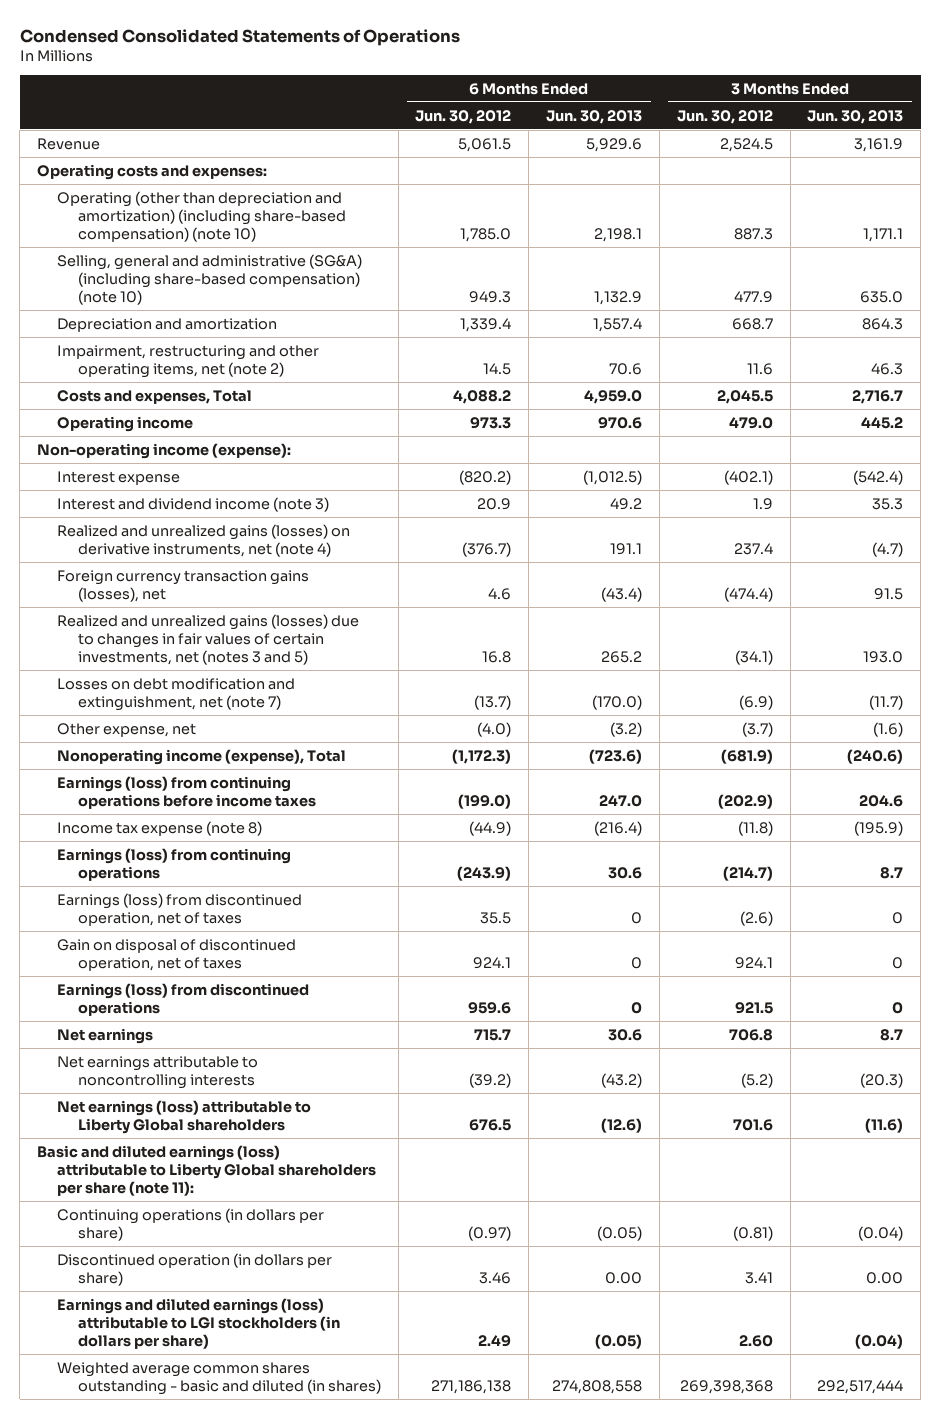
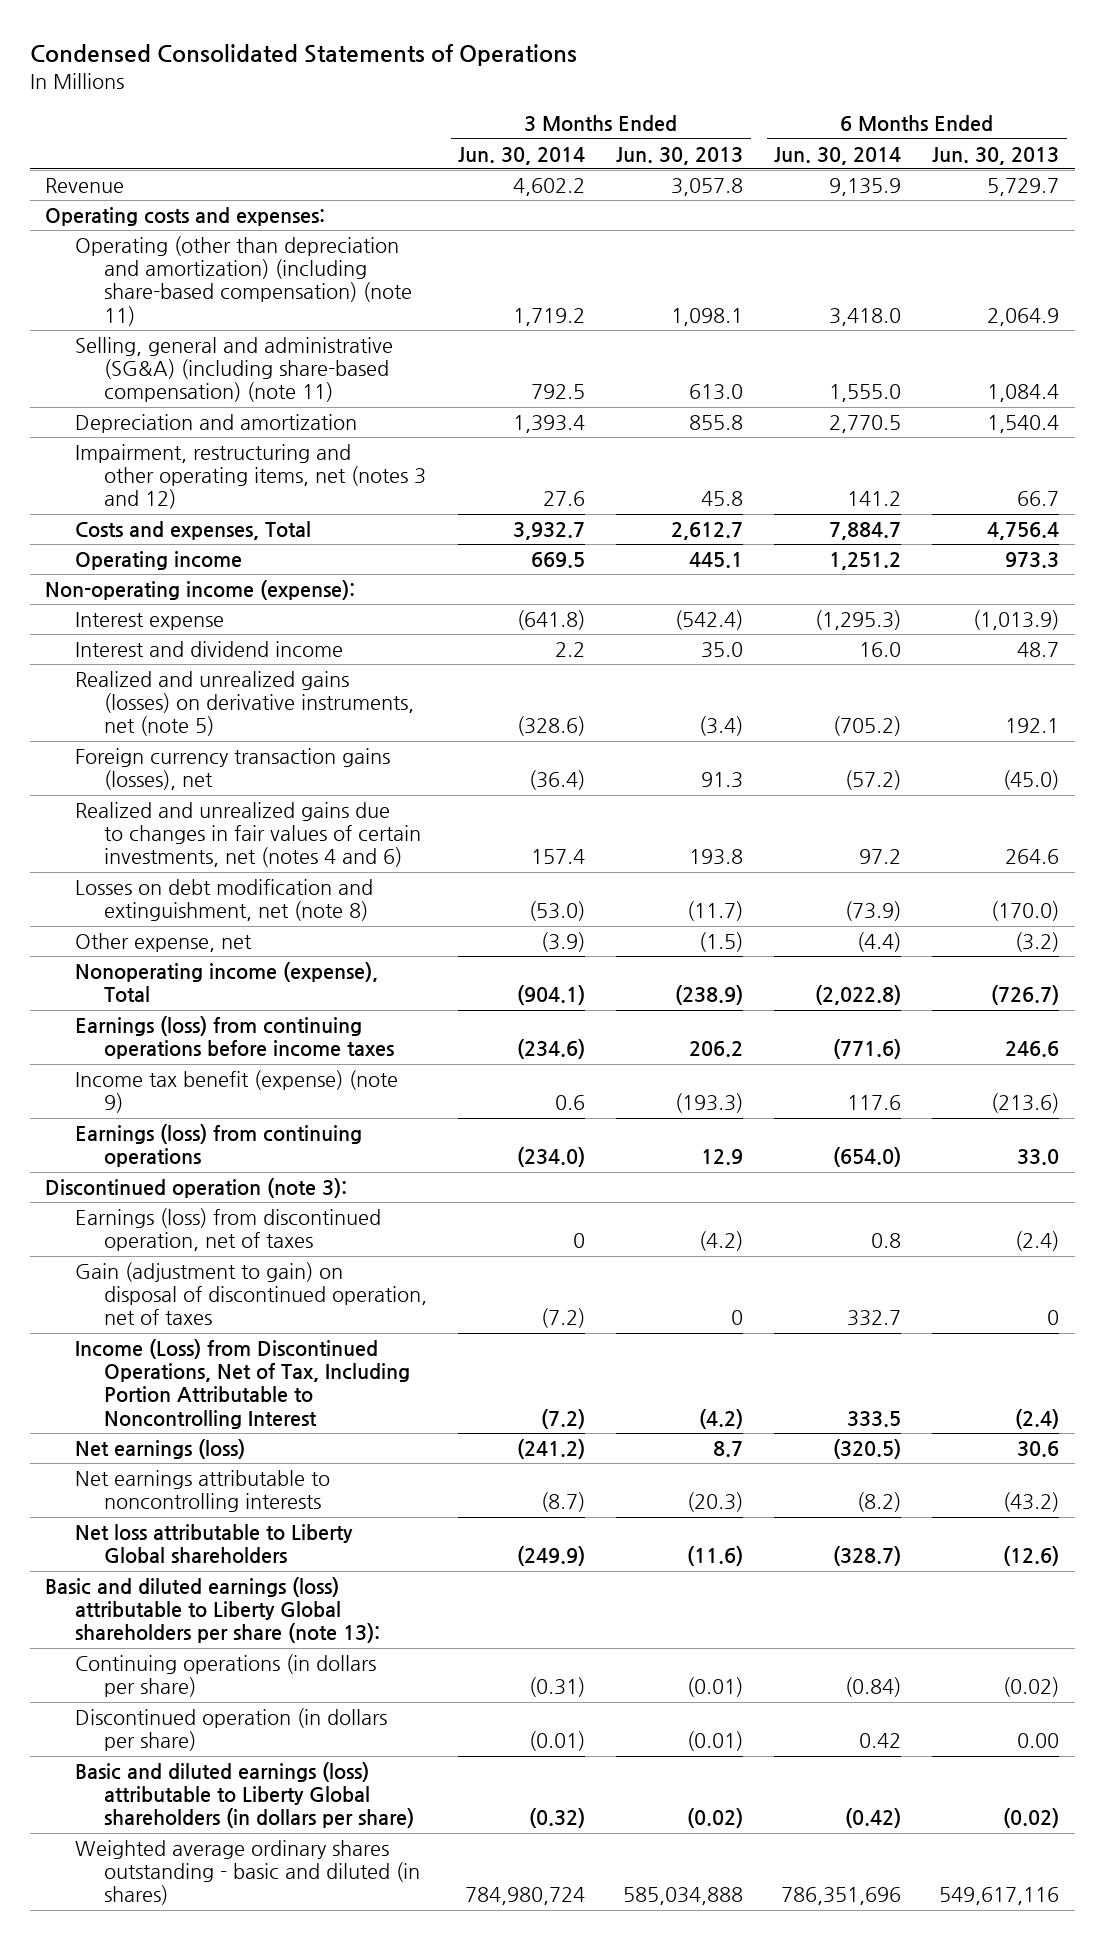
- | 6 Months Ended Jun. 30, 2012 | 6 Months Ended Jun. 30, 2013 | 3 Months Ended Jun. 30, 2012 | 3 Months Ended Jun. 30, 2013
+ | 3 Months Ended Jun. 30, 2014 | 3 Months Ended Jun. 30, 2013 | 6 Months Ended Jun. 30, 2014 | 6 Months Ended Jun. 30, 2013
- Revenue | 5,061.5 | 5,929.6 | 2,524.5 | 3,161.9
+ Revenue | 4,602.2 | 3,057.8 | 9,135.9 | 5,729.7
- Operating (other than depreciation and amortization) (including share-based compensation) (note 10) | 1,785.0 | 2,198.1 | 887.3 | 1,171.1
- Selling, general and administrative (SG&A) (including share-based compensation) (note 10) | 949.3 | 1,132.9 | 477.9 | 635.0
- Depreciation and amortization | 1,339.4 | 1,557.4 | 668.7 | 864.3
- Impairment, restructuring and other operating items, net (note 2) | 14.5 | 70.6 | 11.6 | 46.3
- Costs and expenses, Total | 4,088.2 | 4,959.0 | 2,045.5 | 2,716.7
- Operating income | 973.3 | 970.6 | 479.0 | 445.2
+ Operating (other than depreciation and amortization) (including share-based compensation) (note 11) | 1,719.2 | 1,098.1 | 3,418.0 | 2,064.9
+ Selling, general and administrative (SG&A) (including share-based compensation) (note 11) | 792.5 | 613.0 | 1,555.0 | 1,084.4
+ Depreciation and amortization | 1,393.4 | 855.8 | 2,770.5 | 1,540.4
+ Impairment, restructuring and other operating items, net (notes 3 and 12) | 27.6 | 45.8 | 141.2 | 66.7
+ Costs and expenses, Total | 3,932.7 | 2,612.7 | 7,884.7 | 4,756.4
+ Operating income | 669.5 | 445.1 | 1,251.2 | 973.3
- Interest expense | (820.2) | (1,012.5) | (402.1) | (542.4)
- Interest and dividend income (note 3) | 20.9 | 49.2 | 1.9 | 35.3
- Realized and unrealized gains (losses) on derivative instruments, net (note 4) | (376.7) | 191.1 | 237.4 | (4.7)
- Foreign currency transaction gains (losses), net | 4.6 | (43.4) | (474.4) | 91.5
- Realized and unrealized gains (losses) due to changes in fair values of certain investments, net (notes 3 and 5) | 16.8 | 265.2 | (34.1) | 193.0
- Losses on debt modification and extinguishment, net (note 7) | (13.7) | (170.0) | (6.9) | (11.7)
- Other expense, net | (4.0) | (3.2) | (3.7) | (1.6)
- Nonoperating income (expense), Total | (1,172.3) | (723.6) | (681.9) | (240.6)
- Earnings (loss) from continuing operations before income taxes | (199.0) | 247.0 | (202.9) | 204.6
- Income tax expense (note 8) | (44.9) | (216.4) | (11.8) | (195.9)
- Earnings (loss) from continuing operations | (243.9) | 30.6 | (214.7) | 8.7
- Earnings (loss) from discontinued operation, net of taxes | 35.5 | 0 | (2.6) | 0
- Gain on disposal of discontinued operation, net of taxes | 924.1 | 0 | 924.1 | 0
- Earnings (loss) from discontinued operations | 959.6 | 0 | 921.5 | 0
- Net earnings | 715.7 | 30.6 | 706.8 | 8.7
+ Interest expense | (641.8) | (542.4) | (1,295.3) | (1,013.9)
+ Interest and dividend income | 2.2 | 35.0 | 16.0 | 48.7
+ Realized and unrealized gains (losses) on derivative instruments, net (note 5) | (328.6) | (3.4) | (705.2) | 192.1
+ Foreign currency transaction gains (losses), net | (36.4) | 91.3 | (57.2) | (45.0)
+ Realized and unrealized gains due to changes in fair values of certain investments, net (notes 4 and 6) | 157.4 | 193.8 | 97.2 | 264.6
+ Losses on debt modification and extinguishment, net (note 8) | (53.0) | (11.7) | (73.9) | (170.0)
+ Other expense, net | (3.9) | (1.5) | (4.4) | (3.2)
+ Nonoperating income (expense), Total | (904.1) | (238.9) | (2,022.8) | (726.7)
+ Earnings (loss) from continuing operations before income taxes | (234.6) | 206.2 | (771.6) | 246.6
+ Income tax benefit (expense) (note 9) | 0.6 | (193.3) | 117.6 | (213.6)
+ Earnings (loss) from continuing operations | (234.0) | 12.9 | (654.0) | 33.0
+ Discontinued operation (note 3):
+ Earnings (loss) from discontinued operation, net of taxes | 0 | (4.2) | 0.8 | (2.4)
+ Gain (adjustment to gain) on disposal of discontinued operation, net of taxes | (7.2) | 0 | 332.7 | 0
+ Income (Loss) from Discontinued Operations, Net of Tax, Including Portion Attributable to Noncontrolling Interest | (7.2) | (4.2) | 333.5 | (2.4)
+ Net earnings (loss) | (241.2) | 8.7 | (320.5) | 30.6
- Net earnings (loss) attributable to Liberty Global shareholders | 676.5 | (12.6) | 701.6 | (11.6)
- Basic and diluted earnings (loss) attributable to Liberty Global shareholders per share (note 11):
- Continuing operations (in dollars per share) | (0.97) | (0.05) | (0.81) | (0.04)
- Discontinued operation (in dollars per share) | 3.46 | 0.00 | 3.41 | 0.00
- Earnings and diluted earnings (loss) attributable to LGI stockholders (in dollars per share) | 2.49 | (0.05) | 2.60 | (0.04)
- Weighted average common shares outstanding - basic and diluted (in shares) | 271,186,138 | 274,808,558 | 269,398,368 | 292,517,444
+ Net loss attributable to Liberty Global shareholders | (249.9) | (11.6) | (328.7) | (12.6)
+ Basic and diluted earnings (loss) attributable to Liberty Global shareholders per share (note 13):
+ Continuing operations (in dollars per share) | (0.31) | (0.01) | (0.84) | (0.02)
+ Discontinued operation (in dollars per share) | (0.01) | (0.01) | 0.42 | 0.00
+ Basic and diluted earnings (loss) attributable to Liberty Global shareholders (in dollars per share) | (0.32) | (0.02) | (0.42) | (0.02)
+ Weighted average ordinary shares outstanding - basic and diluted (in shares) | 784,980,724 | 585,034,888 | 786,351,696 | 549,617,116

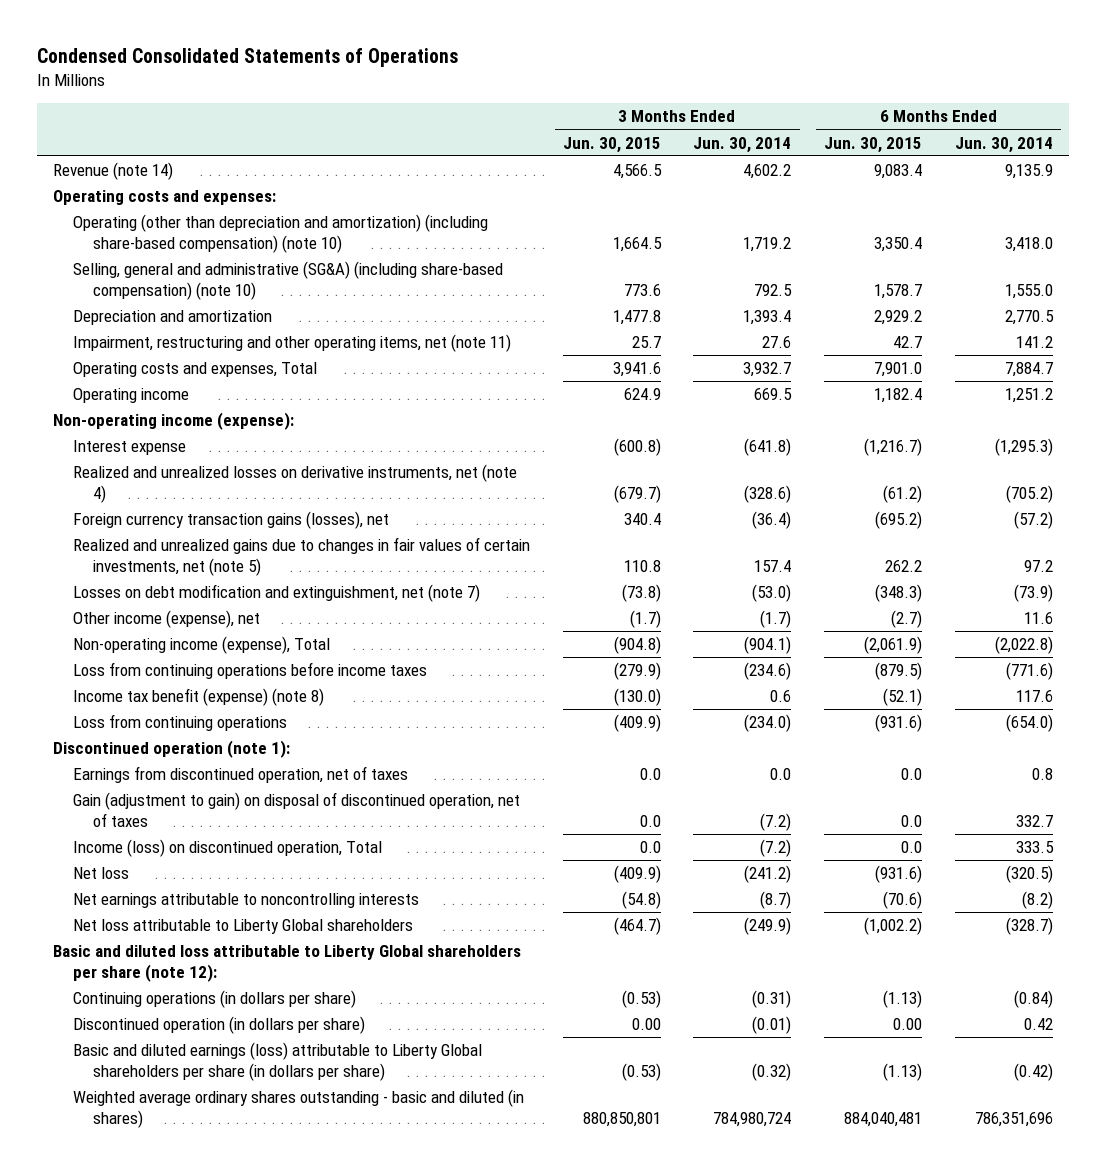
- | 3 Months Ended Jun. 30, 2014 | 3 Months Ended Jun. 30, 2013 | 6 Months Ended Jun. 30, 2014 | 6 Months Ended Jun. 30, 2013
+ | 3 Months Ended Jun. 30, 2015 | 3 Months Ended Jun. 30, 2014 | 6 Months Ended Jun. 30, 2015 | 6 Months Ended Jun. 30, 2014
- Revenue | 4,602.2 | 3,057.8 | 9,135.9 | 5,729.7
+ Revenue (note 14) | 4,566.5 | 4,602.2 | 9,083.4 | 9,135.9
- Operating (other than depreciation and amortization) (including share-based compensation) (note 11) | 1,719.2 | 1,098.1 | 3,418.0 | 2,064.9
- Selling, general and administrative (SG&A) (including share-based compensation) (note 11) | 792.5 | 613.0 | 1,555.0 | 1,084.4
+ Operating (other than depreciation and amortization) (including share-based compensation) (note 10) | 1,664.5 | 1,719.2 | 3,350.4 | 3,418.0
+ Selling, general and administrative (SG&A) (including share-based compensation) (note 10) | 773.6 | 792.5 | 1,578.7 | 1,555.0
- Impairment, restructuring and other operating items, net (notes 3 and 12) | 27.6 | 45.8 | 141.2 | 66.7
- Costs and expenses, Total | 3,932.7 | 2,612.7 | 7,884.7 | 4,756.4
+ Impairment, restructuring and other operating items, net (note 11) | 25.7 | 27.6 | 42.7 | 141.2
+ Operating costs and expenses, Total | 3,941.6 | 3,932.7 | 7,901.0 | 7,884.7
- Interest and dividend income | 2.2 | 35.0 | 16.0 | 48.7
- Realized and unrealized gains (losses) on derivative instruments, net (note 5) | (328.6) | (3.4) | (705.2) | 192.1
+ Realized and unrealized losses on derivative instruments, net (note 4) | (679.7) | (328.6) | (61.2) | (705.2)
- Realized and unrealized gains due to changes in fair values of certain investments, net (notes 4 and 6) | 157.4 | 193.8 | 97.2 | 264.6
- Losses on debt modification and extinguishment, net (note 8) | (53.0) | (11.7) | (73.9) | (170.0)
- Other expense, net | (3.9) | (1.5) | (4.4) | (3.2)
- Nonoperating income (expense), Total | (904.1) | (238.9) | (2,022.8) | (726.7)
- Earnings (loss) from continuing operations before income taxes | (234.6) | 206.2 | (771.6) | 246.6
- Income tax benefit (expense) (note 9) | 0.6 | (193.3) | 117.6 | (213.6)
- Earnings (loss) from continuing operations | (234.0) | 12.9 | (654.0) | 33.0
- Discontinued operation (note 3):
- Earnings (loss) from discontinued operation, net of taxes | 0 | (4.2) | 0.8 | (2.4)
+ Realized and unrealized gains due to changes in fair values of certain investments, net (note 5) | 110.8 | 157.4 | 262.2 | 97.2
+ Losses on debt modification and extinguishment, net (note 7) | (73.8) | (53.0) | (348.3) | (73.9)
+ Other income (expense), net | (1.7) | (1.7) | (2.7) | 11.6
+ Non-operating income (expense), Total | (904.8) | (904.1) | (2,061.9) | (2,022.8)
+ Loss from continuing operations before income taxes | (279.9) | (234.6) | (879.5) | (771.6)
+ Income tax benefit (expense) (note 8) | (130.0) | 0.6 | (52.1) | 117.6
+ Loss from continuing operations | (409.9) | (234.0) | (931.6) | (654.0)
+ Discontinued operation (note 1):
+ Earnings from discontinued operation, net of taxes | 0.0 | 0.0 | 0.0 | 0.8
- Income (Loss) from Discontinued Operations, Net of Tax, Including Portion Attributable to Noncontrolling Interest | (7.2) | (4.2) | 333.5 | (2.4)
- Net earnings (loss) | (241.2) | 8.7 | (320.5) | 30.6
+ Income (loss) on discontinued operation, Total | 0.0 | (7.2) | 0.0 | 333.5
+ Net loss | (409.9) | (241.2) | (931.6) | (320.5)
- Basic and diluted earnings (loss) attributable to Liberty Global shareholders per share (note 13):
+ Basic and diluted loss attributable to Liberty Global shareholders per share (note 12):
- Basic and diluted earnings (loss) attributable to Liberty Global shareholders (in dollars per share) | (0.32) | (0.02) | (0.42) | (0.02)
+ Basic and diluted earnings (loss) attributable to Liberty Global shareholders per share (in dollars per share) | (0.53) | (0.32) | (1.13) | (0.42)

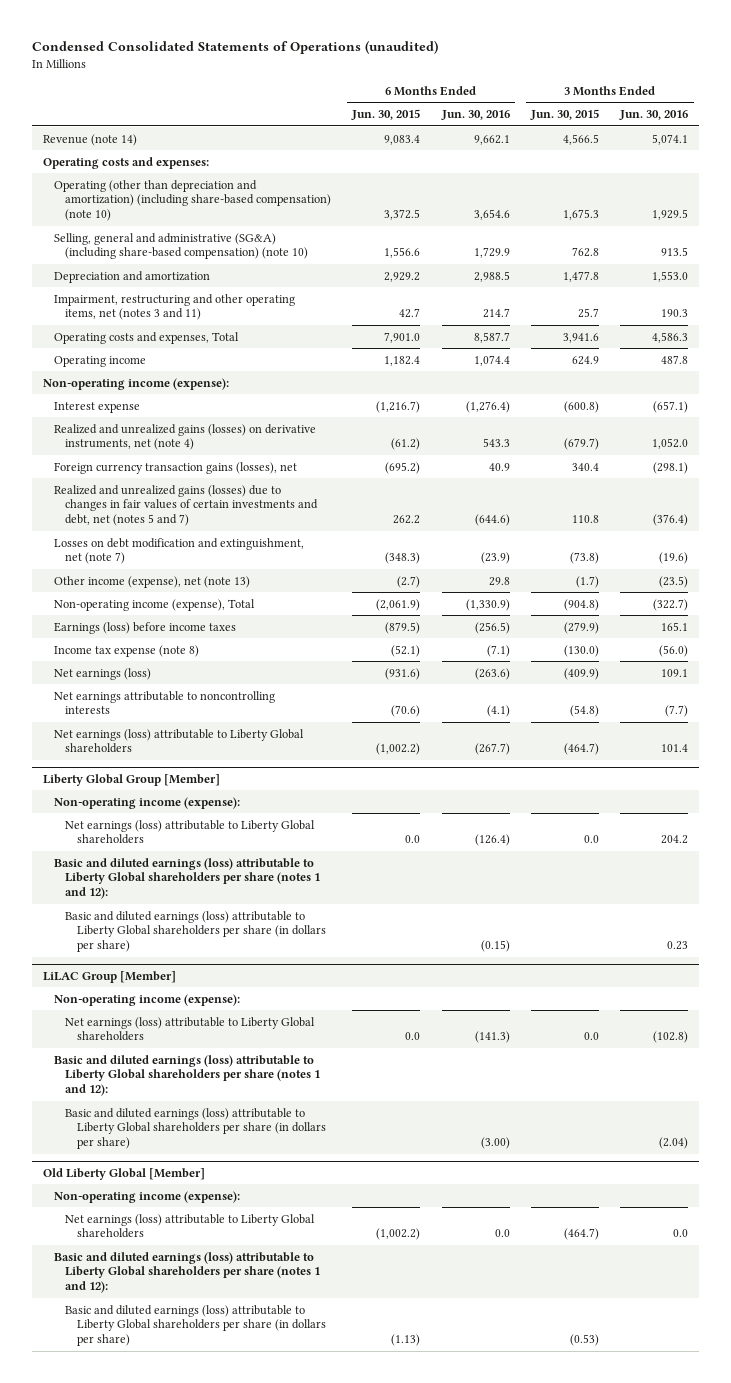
- Condensed Consolidated Statements of Operations
+ Condensed Consolidated Statements of Operations (unaudited)
- | 3 Months Ended Jun. 30, 2015 | 3 Months Ended Jun. 30, 2014 | 6 Months Ended Jun. 30, 2015 | 6 Months Ended Jun. 30, 2014
+ | 6 Months Ended Jun. 30, 2015 | 6 Months Ended Jun. 30, 2016 | 3 Months Ended Jun. 30, 2015 | 3 Months Ended Jun. 30, 2016
- Operating (other than depreciation and amortization) (including share-based compensation) (note 10) | 1,664.5 | 1,719.2 | 3,350.4 | 3,418.0
- Selling, general and administrative (SG&A) (including share-based compensation) (note 10) | 773.6 | 792.5 | 1,578.7 | 1,555.0
+ Operating (other than depreciation and amortization) (including share-based compensation) (note 10) | 3,372.5 | 3,654.6 | 1,675.3 | 1,929.5
+ Selling, general and administrative (SG&A) (including share-based compensation) (note 10) | 1,556.6 | 1,729.9 | 762.8 | 913.5
- Impairment, restructuring and other operating items, net (note 11) | 25.7 | 27.6 | 42.7 | 141.2
+ Impairment, restructuring and other operating items, net (notes 3 and 11) | 42.7 | 214.7 | 25.7 | 190.3
- Realized and unrealized losses on derivative instruments, net (note 4) | (679.7) | (328.6) | (61.2) | (705.2)
+ Realized and unrealized gains (losses) on derivative instruments, net (note 4) | (61.2) | 543.3 | (679.7) | 1,052.0
- Realized and unrealized gains due to changes in fair values of certain investments, net (note 5) | 110.8 | 157.4 | 262.2 | 97.2
+ Realized and unrealized gains (losses) due to changes in fair values of certain investments and debt, net (notes 5 and 7) | 262.2 | (644.6) | 110.8 | (376.4)
- Other income (expense), net | (1.7) | (1.7) | (2.7) | 11.6
+ Other income (expense), net (note 13) | (2.7) | 29.8 | (1.7) | (23.5)
- Loss from continuing operations before income taxes | (279.9) | (234.6) | (879.5) | (771.6)
- Income tax benefit (expense) (note 8) | (130.0) | 0.6 | (52.1) | 117.6
- Loss from continuing operations | (409.9) | (234.0) | (931.6) | (654.0)
- Discontinued operation (note 1):
- Earnings from discontinued operation, net of taxes | 0.0 | 0.0 | 0.0 | 0.8
- Gain (adjustment to gain) on disposal of discontinued operation, net of taxes | 0.0 | (7.2) | 0.0 | 332.7
- Income (loss) on discontinued operation, Total | 0.0 | (7.2) | 0.0 | 333.5
- Net loss | (409.9) | (241.2) | (931.6) | (320.5)
+ Earnings (loss) before income taxes | (879.5) | (256.5) | (279.9) | 165.1
+ Income tax expense (note 8) | (52.1) | (7.1) | (130.0) | (56.0)
+ Net earnings (loss) | (931.6) | (263.6) | (409.9) | 109.1
- Net loss attributable to Liberty Global shareholders | (464.7) | (249.9) | (1,002.2) | (328.7)
- Basic and diluted loss attributable to Liberty Global shareholders per share (note 12):
- Continuing operations (in dollars per share) | (0.53) | (0.31) | (1.13) | (0.84)
- Discontinued operation (in dollars per share) | 0.00 | (0.01) | 0.00 | 0.42
+ Net earnings (loss) attributable to Liberty Global shareholders | (1,002.2) | (267.7) | (464.7) | 101.4
+ Liberty Global Group [Member]
+ Non-operating income (expense):
+ Net earnings (loss) attributable to Liberty Global shareholders | 0.0 | (126.4) | 0.0 | 204.2
+ Basic and diluted earnings (loss) attributable to Liberty Global shareholders per share (notes 1 and 12):
+ Basic and diluted earnings (loss) attributable to Liberty Global shareholders per share (in dollars per share) | | (0.15) | | 0.23
+ LiLAC Group [Member]
+ Non-operating income (expense):
+ Net earnings (loss) attributable to Liberty Global shareholders | 0.0 | (141.3) | 0.0 | (102.8)
+ Basic and diluted earnings (loss) attributable to Liberty Global shareholders per share (notes 1 and 12):
+ Basic and diluted earnings (loss) attributable to Liberty Global shareholders per share (in dollars per share) | | (3.00) | | (2.04)
+ Old Liberty Global [Member]
+ Non-operating income (expense):
+ Net earnings (loss) attributable to Liberty Global shareholders | (1,002.2) | 0.0 | (464.7) | 0.0
+ Basic and diluted earnings (loss) attributable to Liberty Global shareholders per share (notes 1 and 12):
- Weighted average ordinary shares outstanding - basic and diluted (in shares) | 880,850,801 | 784,980,724 | 884,040,481 | 786,351,696

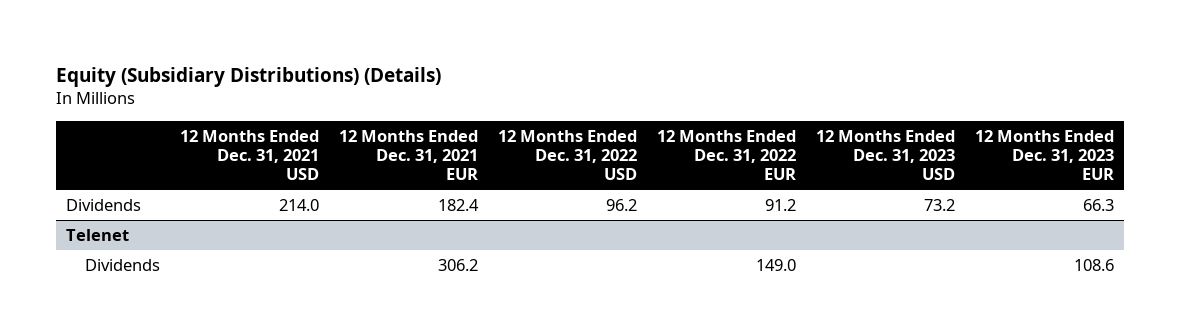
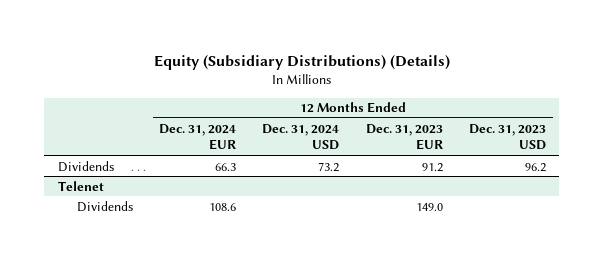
- | 12 Months Ended Dec. 31, 2021 USD | 12 Months Ended Dec. 31, 2021 EUR | 12 Months Ended Dec. 31, 2022 USD | 12 Months Ended Dec. 31, 2022 EUR | 12 Months Ended Dec. 31, 2023 USD | 12 Months Ended Dec. 31, 2023 EUR
+ | 12 Months Ended Dec. 31, 2024 EUR | 12 Months Ended Dec. 31, 2024 USD | 12 Months Ended Dec. 31, 2023 EUR | 12 Months Ended Dec. 31, 2023 USD
- Dividends | 214.0 | 182.4 | 96.2 | 91.2 | 73.2 | 66.3
+ Dividends | 66.3 | 73.2 | 91.2 | 96.2
@ Telenet
- Dividends | | 306.2 | | 149.0 | | 108.6
+ Dividends | 108.6 | | 149.0 |

